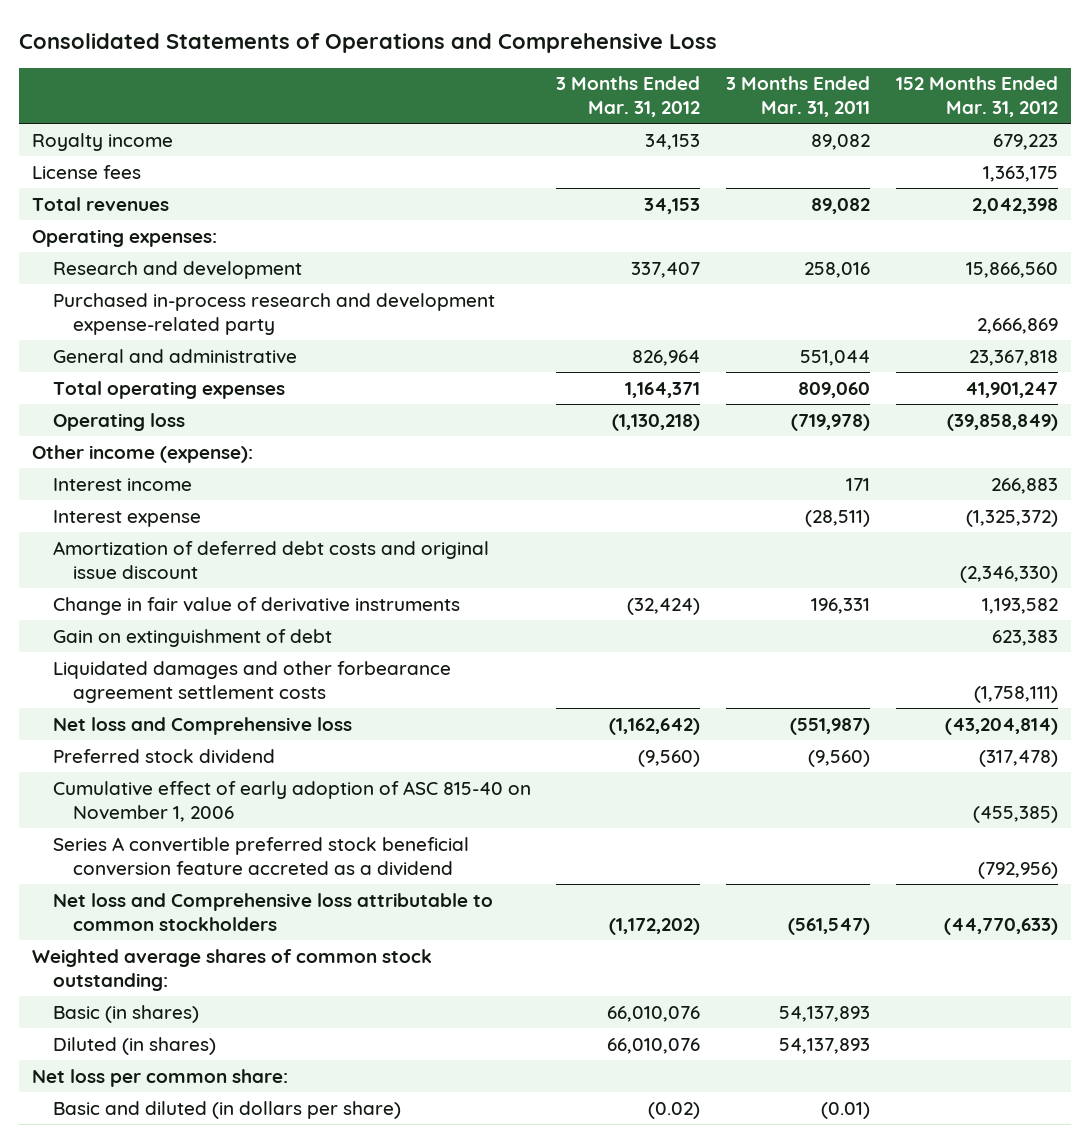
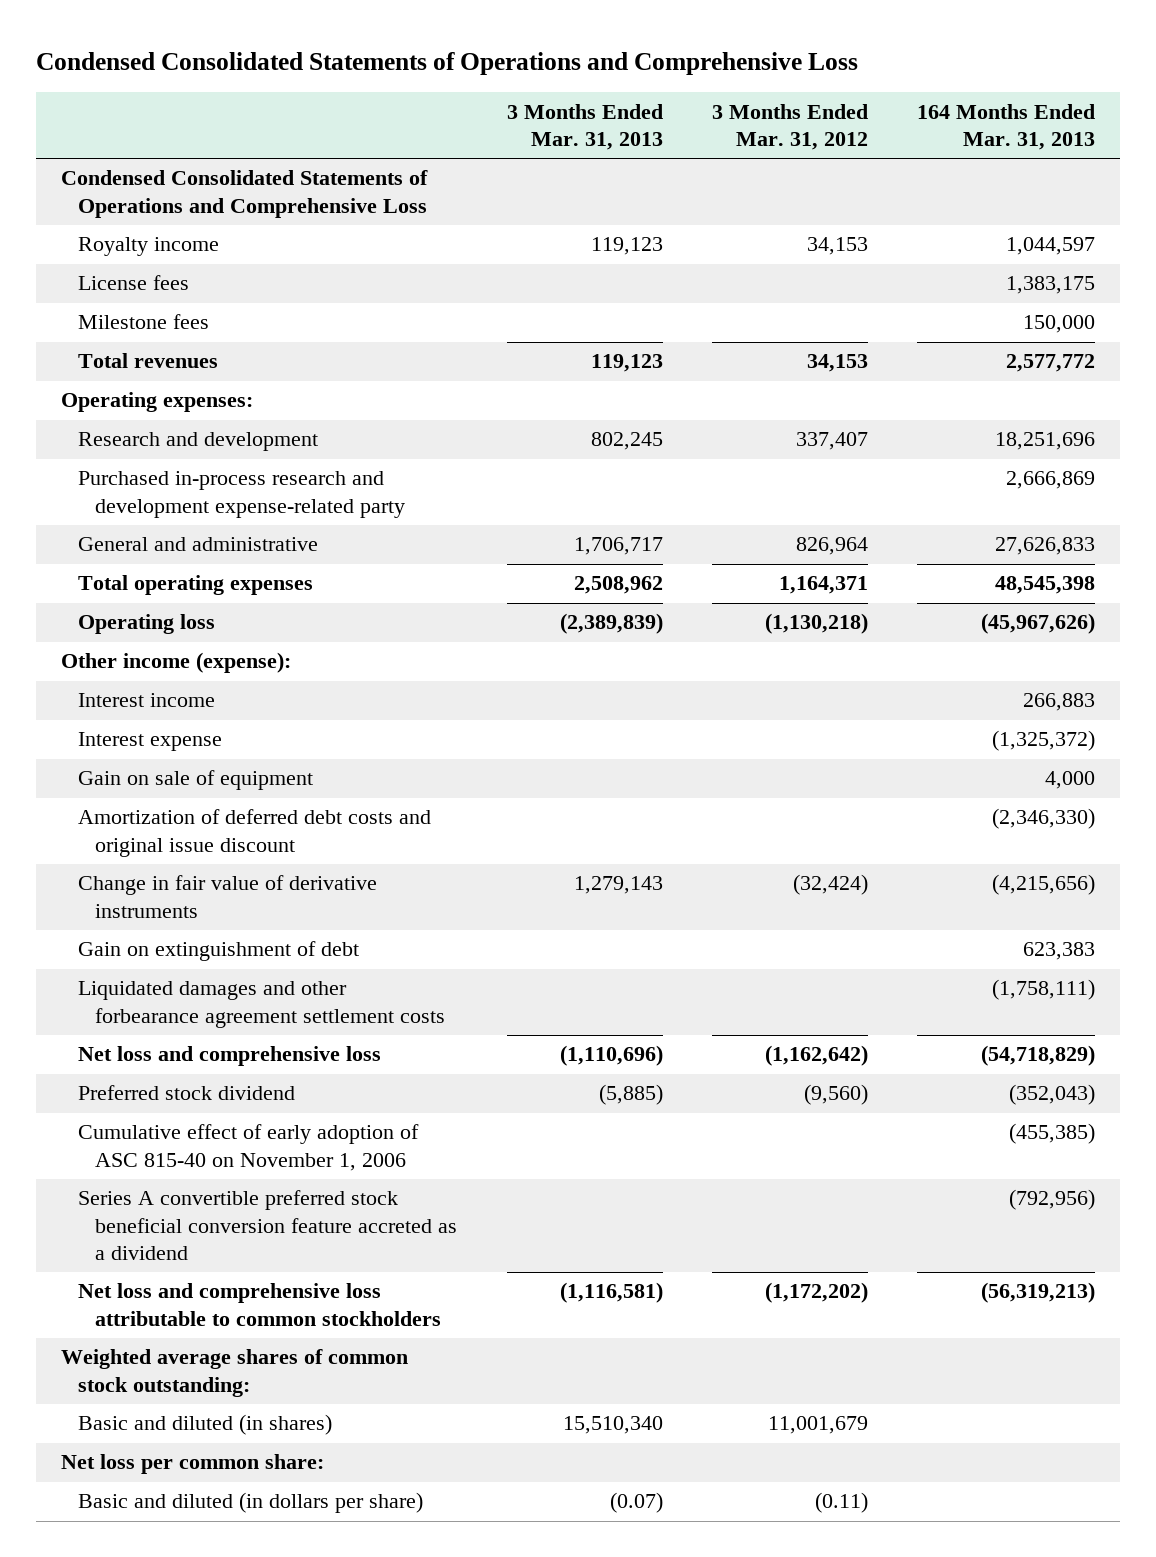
- Consolidated Statements of Operations and Comprehensive Loss
+ Condensed Consolidated Statements of Operations and Comprehensive Loss
- | 3 Months Ended Mar. 31, 2012 | 3 Months Ended Mar. 31, 2011 | 152 Months Ended Mar. 31, 2012
+ | 3 Months Ended Mar. 31, 2013 | 3 Months Ended Mar. 31, 2012 | 164 Months Ended Mar. 31, 2013
+ Condensed Consolidated Statements of Operations and Comprehensive Loss
+ Milestone fees | | | 150,000
+ Gain on sale of equipment | | | 4,000
- Net loss and Comprehensive loss | (1,162,642) | (551,987) | (43,204,814)
+ Net loss and comprehensive loss | (1,110,696) | (1,162,642) | (54,718,829)
- Net loss and Comprehensive loss attributable to common stockholders | (1,172,202) | (561,547) | (44,770,633)
+ Net loss and comprehensive loss attributable to common stockholders | (1,116,581) | (1,172,202) | (56,319,213)
- Basic (in shares) | 66,010,076 | 54,137,893 |
- Diluted (in shares) | 66,010,076 | 54,137,893 |
+ Basic and diluted (in shares) | 15,510,340 | 11,001,679 |
- Basic and diluted (in dollars per share) | (0.02) | (0.01) |
+ Basic and diluted (in dollars per share) | (0.07) | (0.11) |

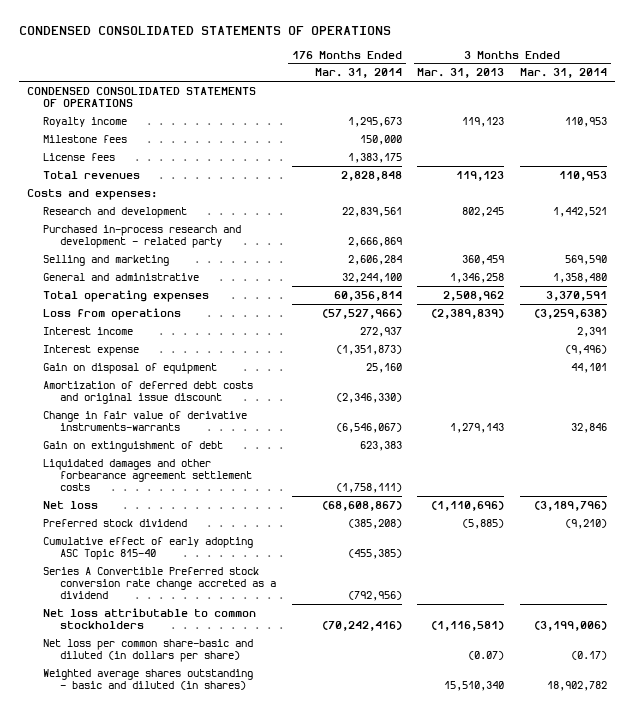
- Condensed Consolidated Statements of Operations and Comprehensive Loss
+ CONDENSED CONSOLIDATED STATEMENTS OF OPERATIONS
- | 3 Months Ended Mar. 31, 2013 | 3 Months Ended Mar. 31, 2012 | 164 Months Ended Mar. 31, 2013
+ | 176 Months Ended Mar. 31, 2014 | 3 Months Ended Mar. 31, 2013 | 3 Months Ended Mar. 31, 2014
- Condensed Consolidated Statements of Operations and Comprehensive Loss
+ CONDENSED CONSOLIDATED STATEMENTS OF OPERATIONS
moved down: License fees | 1,383,175 | |
- Operating expenses:
+ Costs and expenses:
- Purchased in-process research and development expense-related party | | | 2,666,869
- General and administrative | 1,706,717 | 826,964 | 27,626,833
+ Purchased in-process research and development - related party | 2,666,869 | |
+ Selling and marketing | 2,606,284 | 360,459 | 569,590
+ General and administrative | 32,244,100 | 1,346,258 | 1,358,480
- Operating loss | (2,389,839) | (1,130,218) | (45,967,626)
- Other income (expense):
+ Loss from operations | (57,527,966) | (2,389,839) | (3,259,638)
- Gain on sale of equipment | | | 4,000
+ Gain on disposal of equipment | 25,160 | | 44,101
- Change in fair value of derivative instruments | 1,279,143 | (32,424) | (4,215,656)
+ Change in fair value of derivative instruments-warrants | (6,546,067) | 1,279,143 | 32,846
- Net loss and comprehensive loss | (1,110,696) | (1,162,642) | (54,718,829)
+ Net loss | (68,608,867) | (1,110,696) | (3,189,796)
- Cumulative effect of early adoption of ASC 815-40 on November 1, 2006 | | | (455,385)
- Series A convertible preferred stock beneficial conversion feature accreted as a dividend | | | (792,956)
- Net loss and comprehensive loss attributable to common stockholders | (1,116,581) | (1,172,202) | (56,319,213)
- Weighted average shares of common stock outstanding:
- Basic and diluted (in shares) | 15,510,340 | 11,001,679 |
- Net loss per common share:
- Basic and diluted (in dollars per share) | (0.07) | (0.11) |
+ Cumulative effect of early adopting ASC Topic 815-40 | (455,385) | |
+ Series A Convertible Preferred stock conversion rate change accreted as a dividend | (792,956) | |
+ Net loss attributable to common stockholders | (70,242,416) | (1,116,581) | (3,199,006)
+ Net loss per common share-basic and diluted (in dollars per share) | | (0.07) | (0.17)
+ Weighted average shares outstanding - basic and diluted (in shares) | | 15,510,340 | 18,902,782

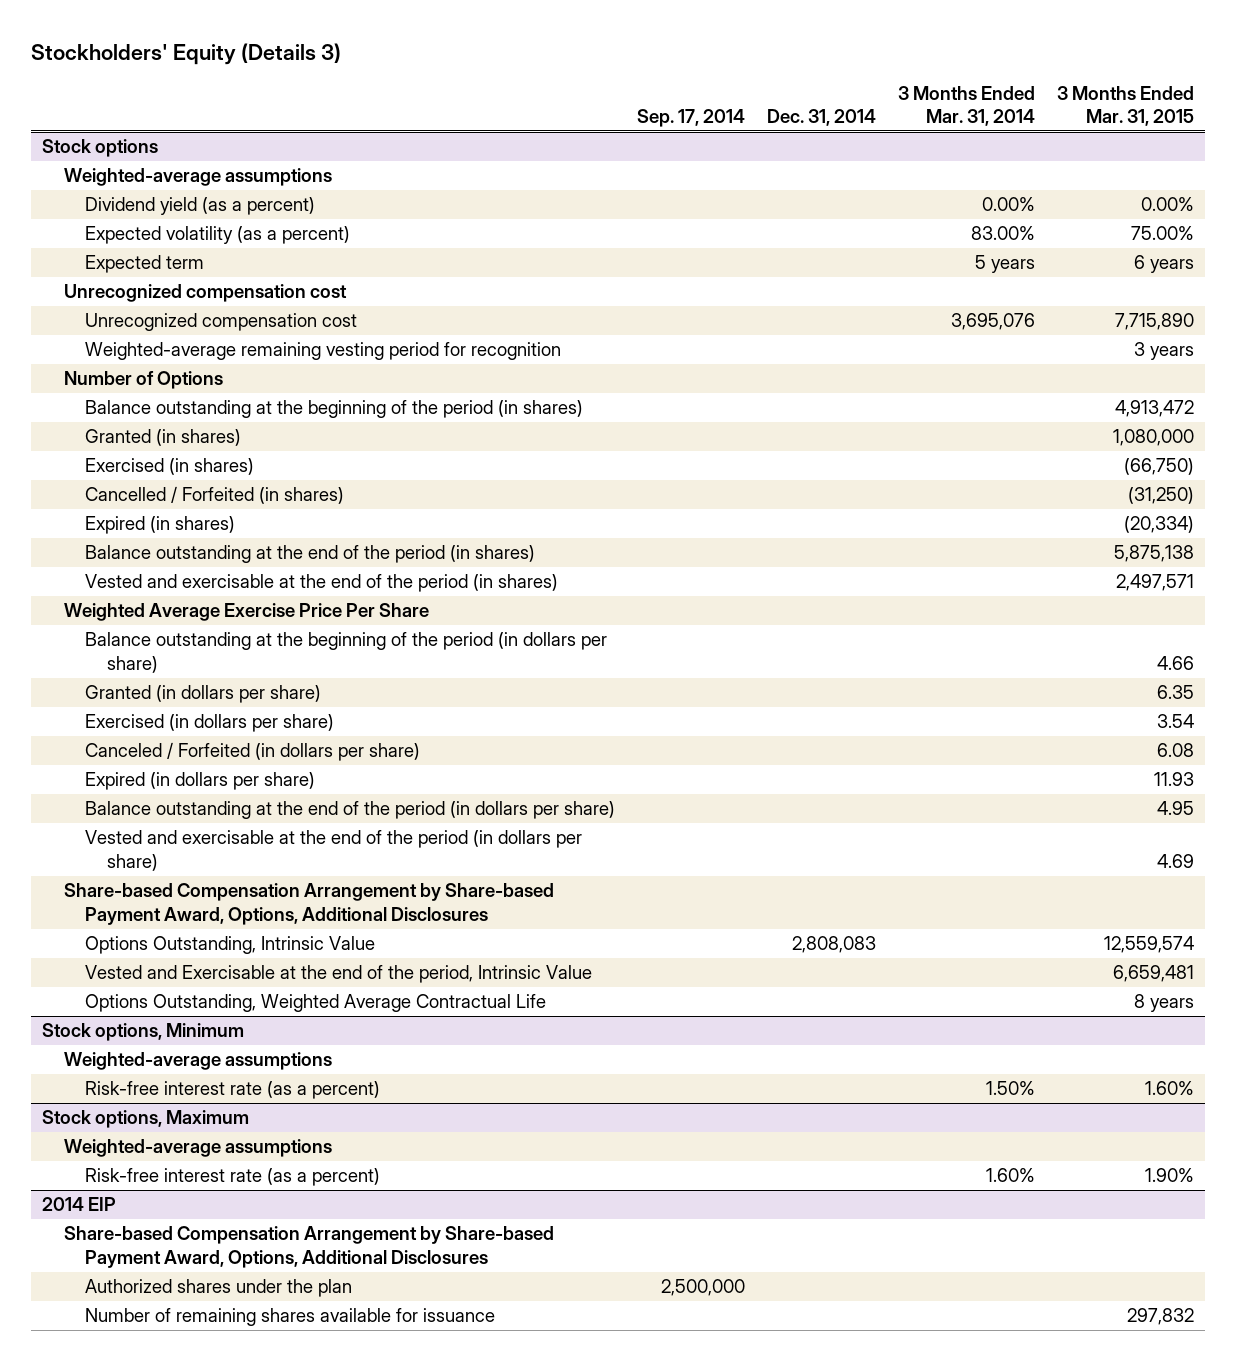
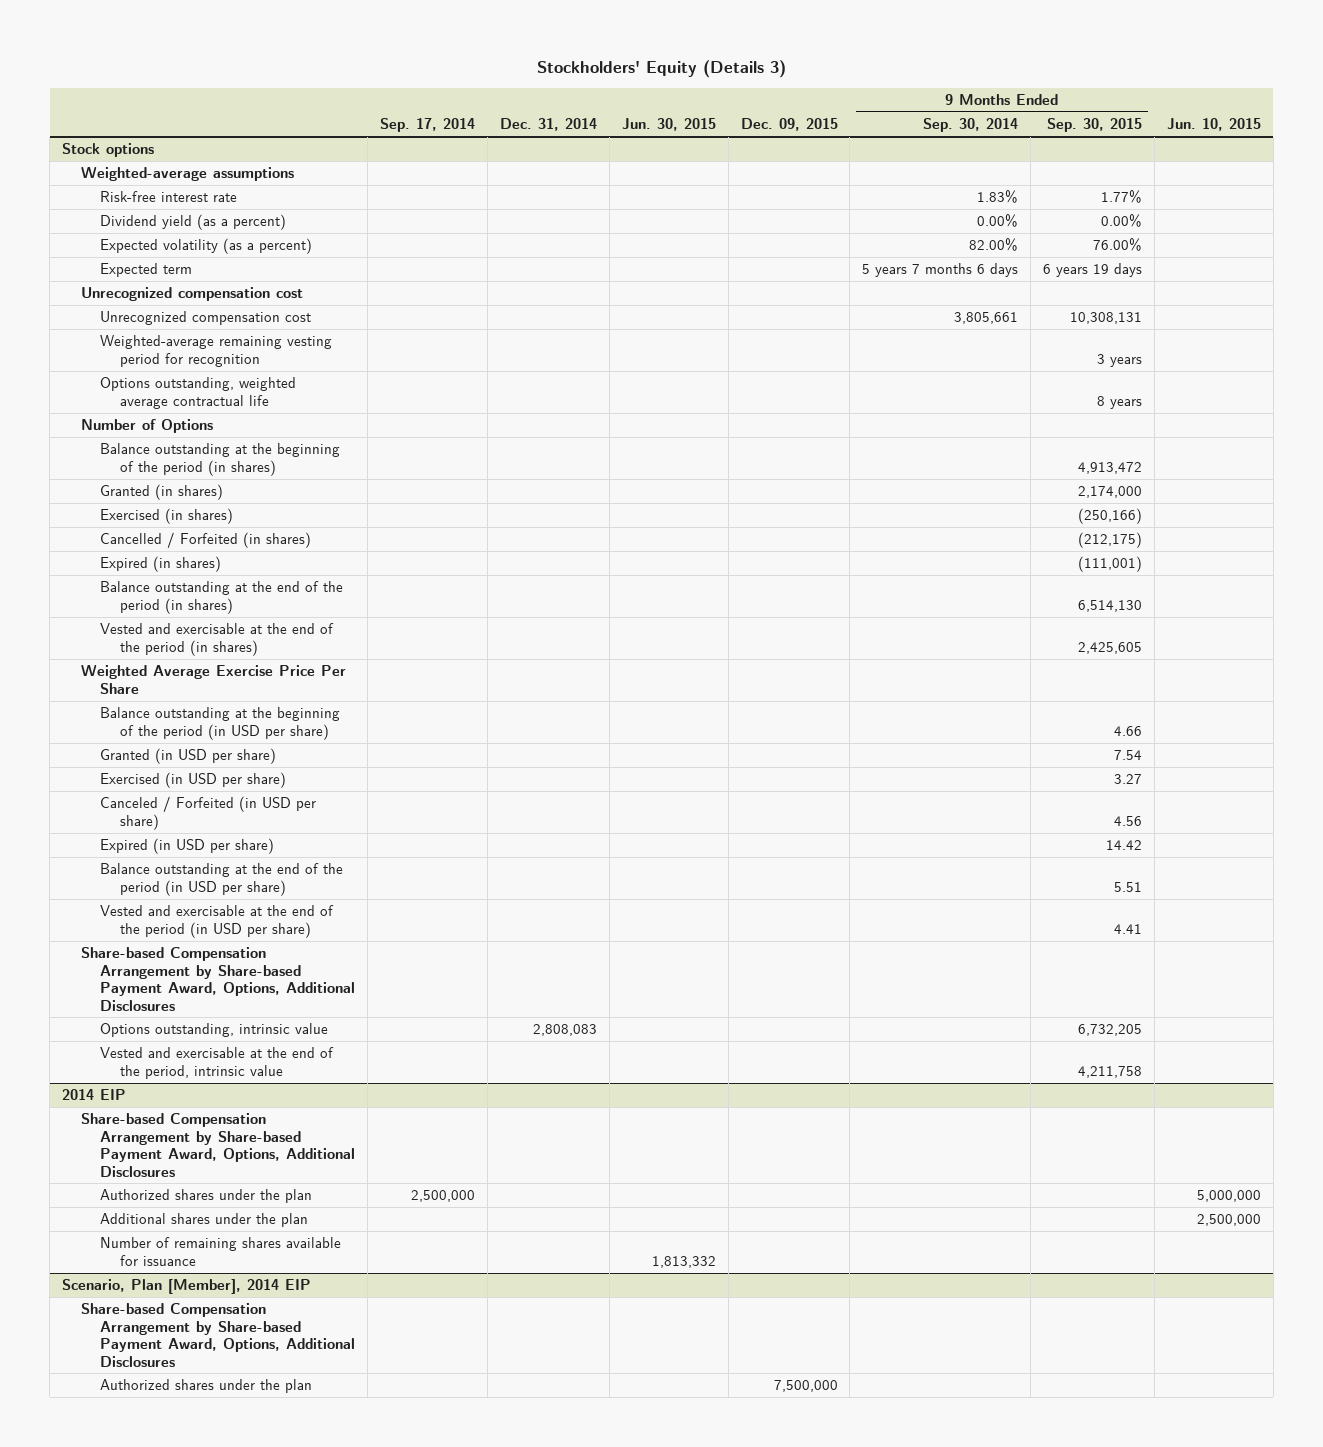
- | Sep. 17, 2014 | Dec. 31, 2014 | 3 Months Ended Mar. 31, 2014 | 3 Months Ended Mar. 31, 2015
+ | Sep. 17, 2014 | Dec. 31, 2014 | Jun. 30, 2015 | Dec. 09, 2015 | 9 Months Ended Sep. 30, 2014 | 9 Months Ended Sep. 30, 2015 | Jun. 10, 2015
@ Stock options
+ Risk-free interest rate | | | | | 1.83% | 1.77% |
+ Options outstanding, weighted average contractual life | | | | | | 8 years |
- Balance outstanding at the beginning of the period (in dollars per share) | | | | 4.66
- Granted (in dollars per share) | | | | 6.35
- Exercised (in dollars per share) | | | | 3.54
- Canceled / Forfeited (in dollars per share) | | | | 6.08
- Expired (in dollars per share) | | | | 11.93
- Balance outstanding at the end of the period (in dollars per share) | | | | 4.95
- Vested and exercisable at the end of the period (in dollars per share) | | | | 4.69
+ Balance outstanding at the beginning of the period (in USD per share) | | | | | | 4.66 |
+ Granted (in USD per share) | | | | | | 7.54 |
+ Exercised (in USD per share) | | | | | | 3.27 |
+ Canceled / Forfeited (in USD per share) | | | | | | 4.56 |
+ Expired (in USD per share) | | | | | | 14.42 |
+ Balance outstanding at the end of the period (in USD per share) | | | | | | 5.51 |
+ Vested and exercisable at the end of the period (in USD per share) | | | | | | 4.41 |
- Options Outstanding, Intrinsic Value | | 2,808,083 | | 12,559,574
- Vested and Exercisable at the end of the period, Intrinsic Value | | | | 6,659,481
- Options Outstanding, Weighted Average Contractual Life | | | | 8 years
- Stock options, Minimum
- Weighted-average assumptions
- Risk-free interest rate (as a percent) | | | 1.50% | 1.60%
- Stock options, Maximum
- Weighted-average assumptions
- Risk-free interest rate (as a percent) | | | 1.60% | 1.90%
@ Stock options
+ Options outstanding, intrinsic value | | 2,808,083 | | | | 6,732,205 |
+ Vested and exercisable at the end of the period, intrinsic value | | | | | | 4,211,758 |
@ 2014 EIP
+ Additional shares under the plan | | | | | | | 2,500,000
+ Scenario, Plan [Member], 2014 EIP
+ Share-based Compensation Arrangement by Share-based Payment Award, Options, Additional Disclosures
+ Authorized shares under the plan | | | | 7,500,000 | | |

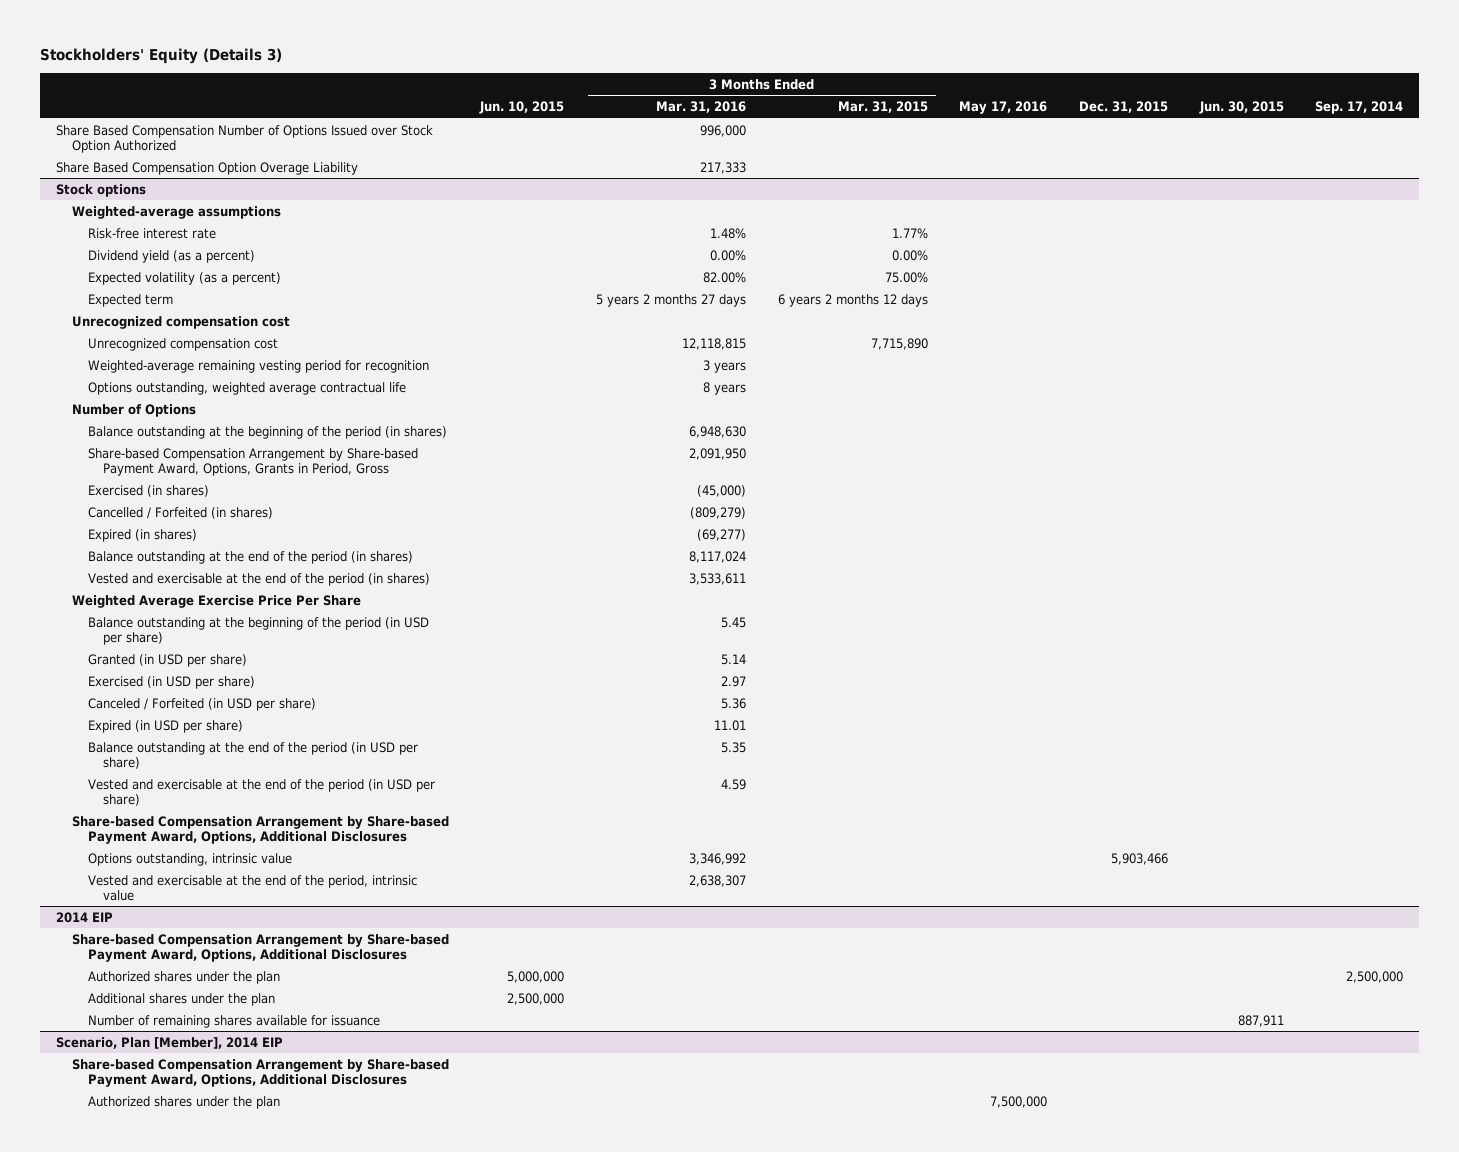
- | Sep. 17, 2014 | Dec. 31, 2014 | Jun. 30, 2015 | Dec. 09, 2015 | 9 Months Ended Sep. 30, 2014 | 9 Months Ended Sep. 30, 2015 | Jun. 10, 2015
+ | Jun. 10, 2015 | 3 Months Ended Mar. 31, 2016 | 3 Months Ended Mar. 31, 2015 | May 17, 2016 | Dec. 31, 2015 | Jun. 30, 2015 | Sep. 17, 2014
+ Share Based Compensation Number of Options Issued over Stock Option Authorized | | 996,000 | | | | |
+ Share Based Compensation Option Overage Liability | | 217,333 | | | | |
@ Stock options
- Granted (in shares) | | | | | | 2,174,000 |
+ Share-based Compensation Arrangement by Share-based Payment Award, Options, Grants in Period, Gross | | 2,091,950 | | | | |
@ 2014 EIP
- Number of remaining shares available for issuance | | | 1,813,332 | | | |
+ Number of remaining shares available for issuance | | | | | | 887,911 |

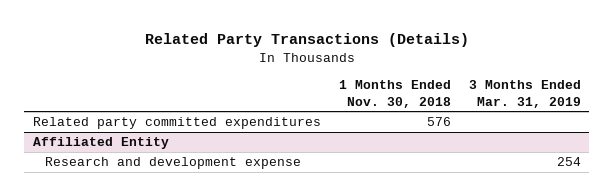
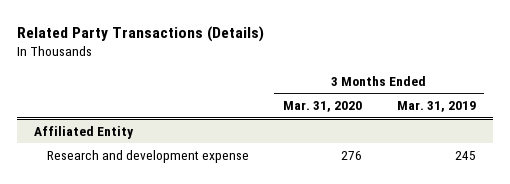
- | 1 Months Ended Nov. 30, 2018 | 3 Months Ended Mar. 31, 2019
+ | 3 Months Ended Mar. 31, 2020 | 3 Months Ended Mar. 31, 2019
- Related party committed expenditures | 576 |
@ Affiliated Entity
- Research and development expense | | 254
+ Research and development expense | 276 | 245

